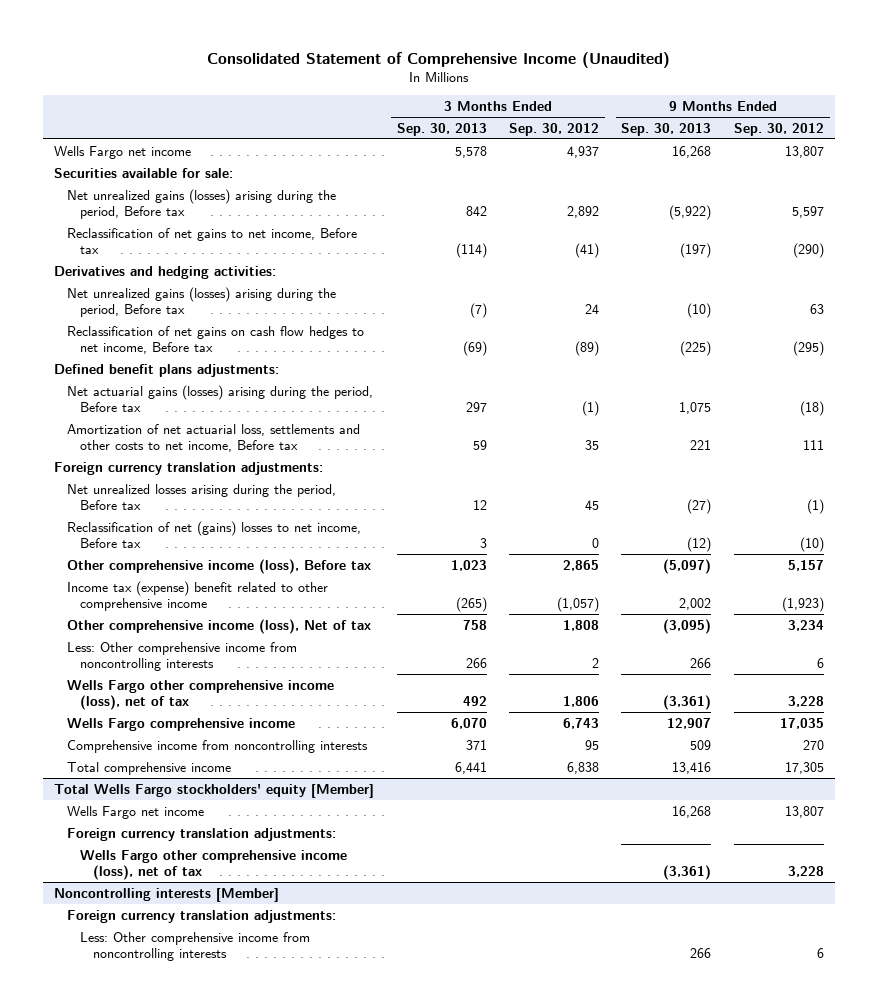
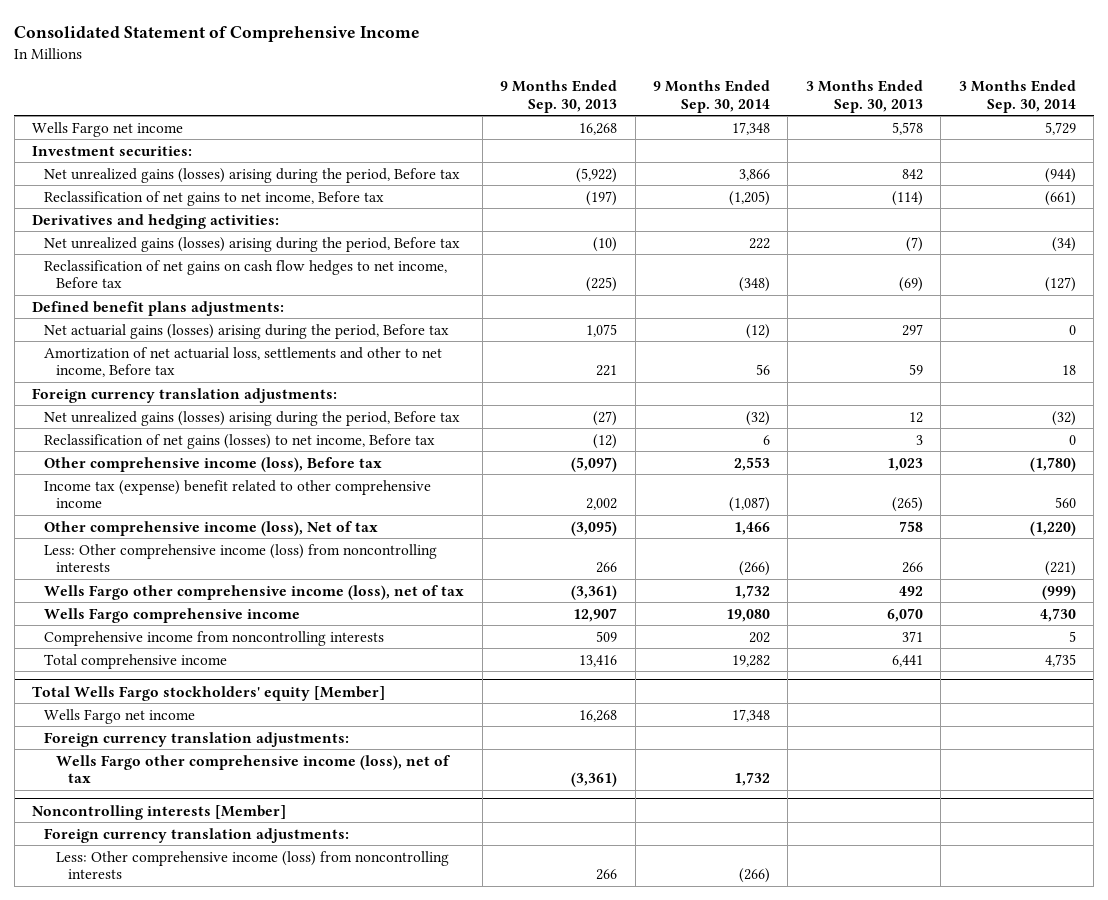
- Consolidated Statement of Comprehensive Income (Unaudited)
+ Consolidated Statement of Comprehensive Income
- | 3 Months Ended Sep. 30, 2013 | 3 Months Ended Sep. 30, 2012 | 9 Months Ended Sep. 30, 2013 | 9 Months Ended Sep. 30, 2012
+ | 9 Months Ended Sep. 30, 2013 | 9 Months Ended Sep. 30, 2014 | 3 Months Ended Sep. 30, 2013 | 3 Months Ended Sep. 30, 2014
- Securities available for sale:
+ Investment securities:
- Amortization of net actuarial loss, settlements and other costs to net income, Before tax | 59 | 35 | 221 | 111
+ Amortization of net actuarial loss, settlements and other to net income, Before tax | 221 | 56 | 59 | 18
- Net unrealized losses arising during the period, Before tax | 12 | 45 | (27) | (1)
- Reclassification of net (gains) losses to net income, Before tax | 3 | 0 | (12) | (10)
+ Net unrealized gains (losses) arising during the period, Before tax | (27) | (32) | 12 | (32)
+ Reclassification of net gains (losses) to net income, Before tax | (12) | 6 | 3 | 0
- Less: Other comprehensive income from noncontrolling interests | 266 | 2 | 266 | 6
+ Less: Other comprehensive income (loss) from noncontrolling interests | 266 | (266) | 266 | (221)
@ Noncontrolling interests [Member]
- Less: Other comprehensive income from noncontrolling interests | | | 266 | 6
+ Less: Other comprehensive income (loss) from noncontrolling interests | 266 | (266) | |

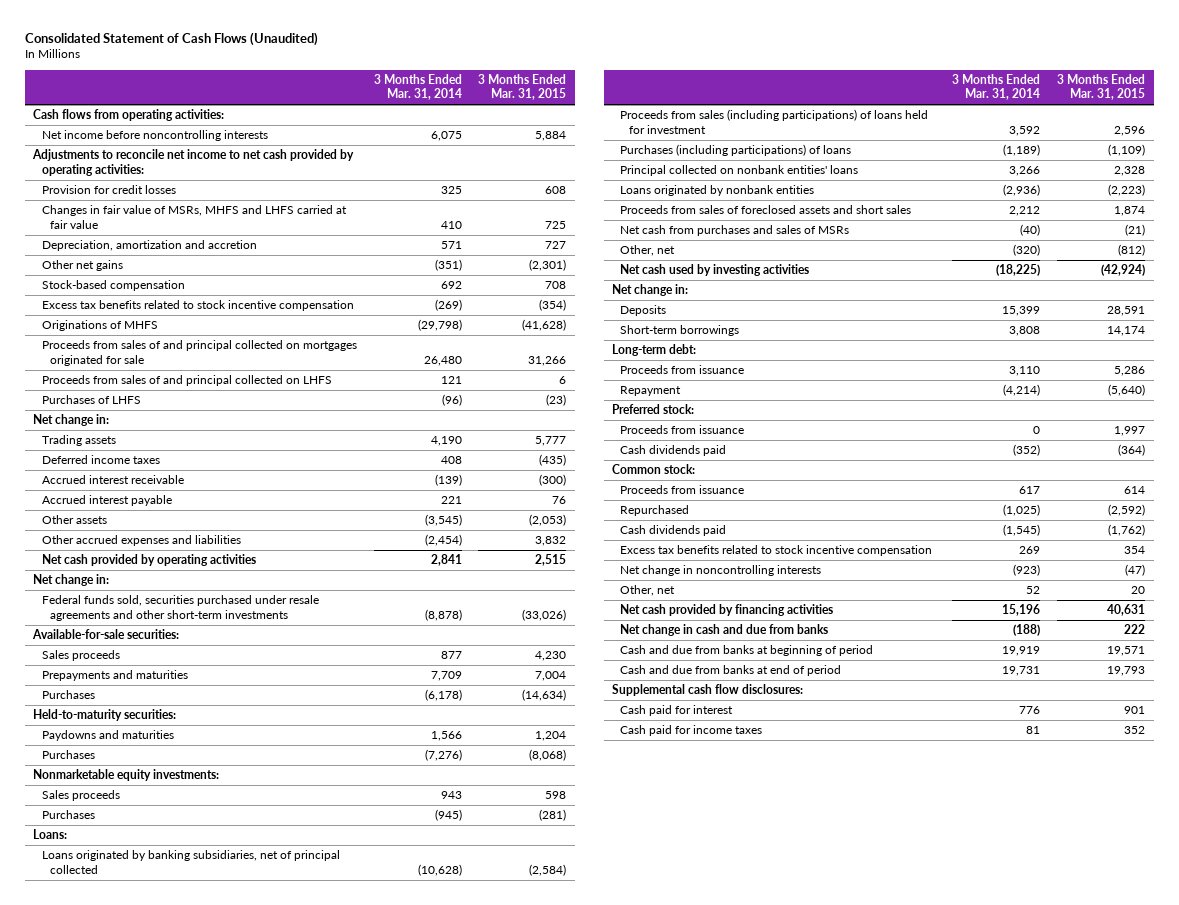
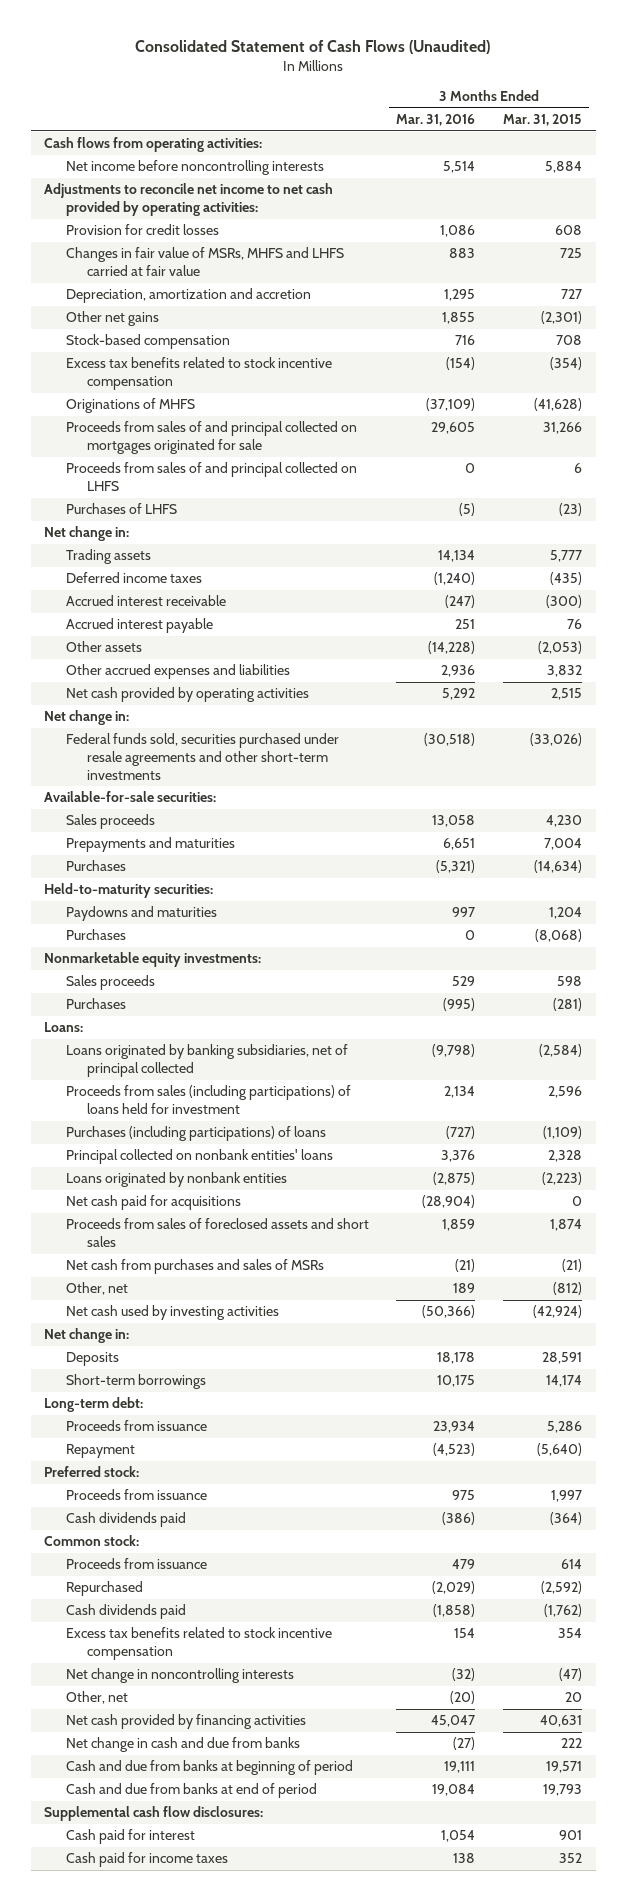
- | 3 Months Ended Mar. 31, 2014 | 3 Months Ended Mar. 31, 2015
+ | 3 Months Ended Mar. 31, 2016 | 3 Months Ended Mar. 31, 2015
+ Net cash paid for acquisitions | (28,904) | 0

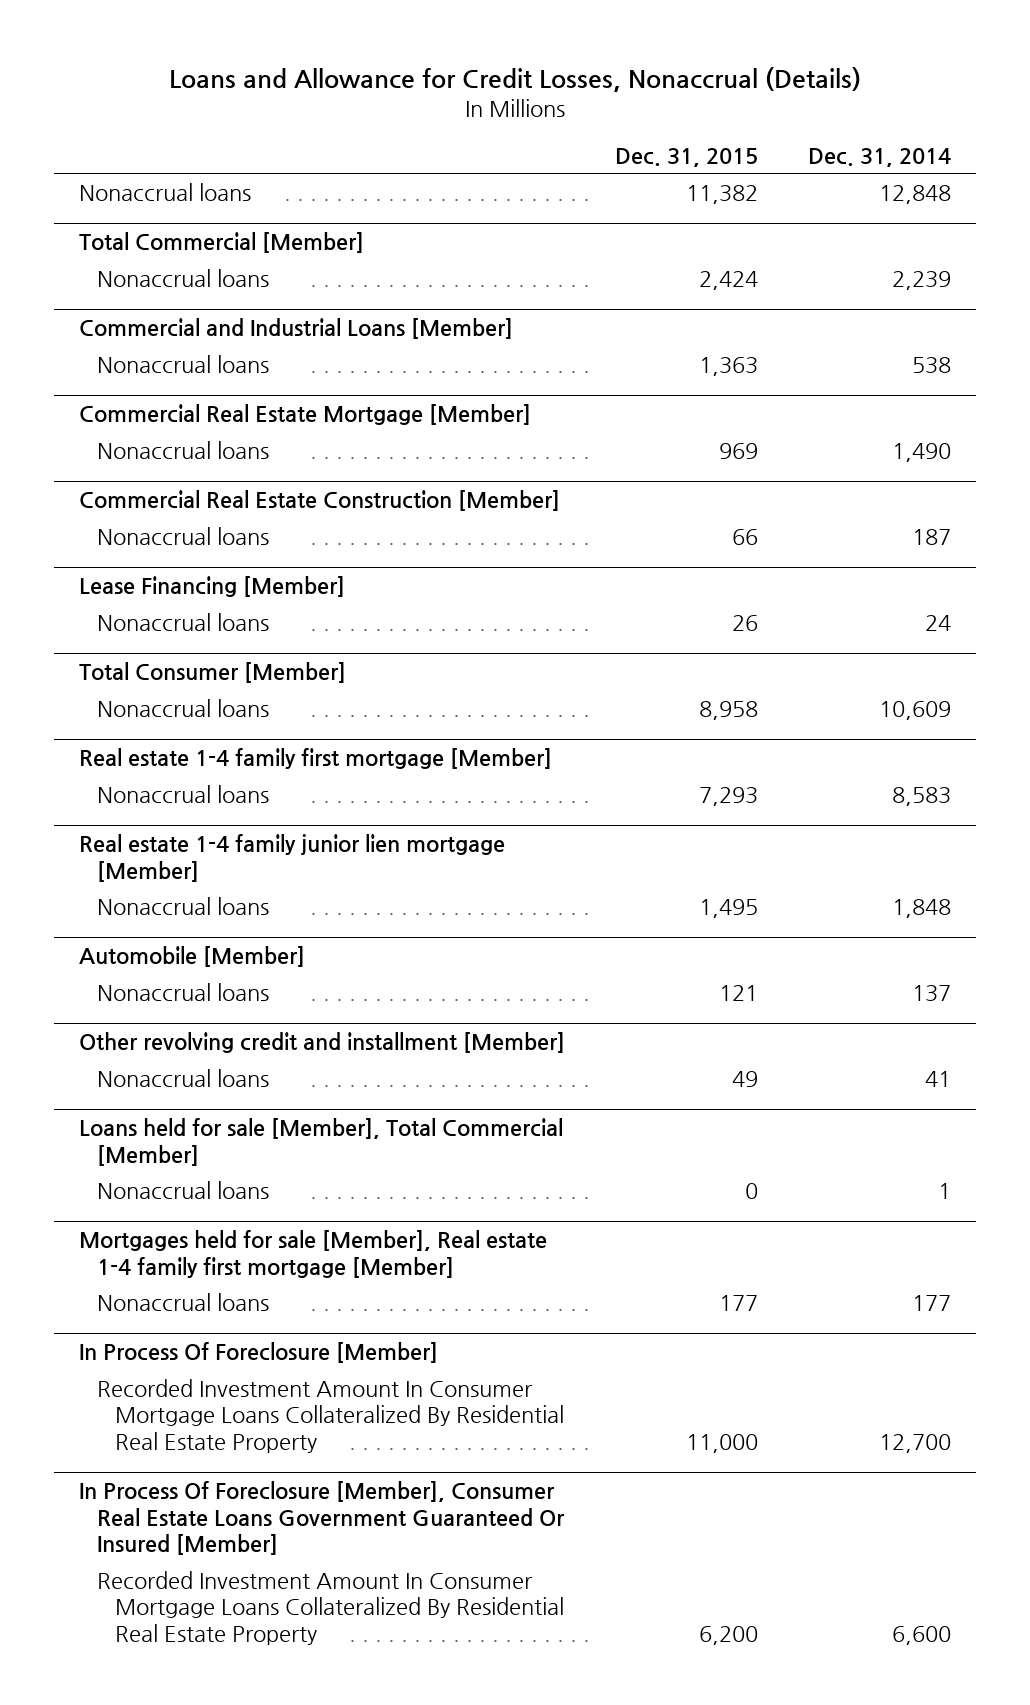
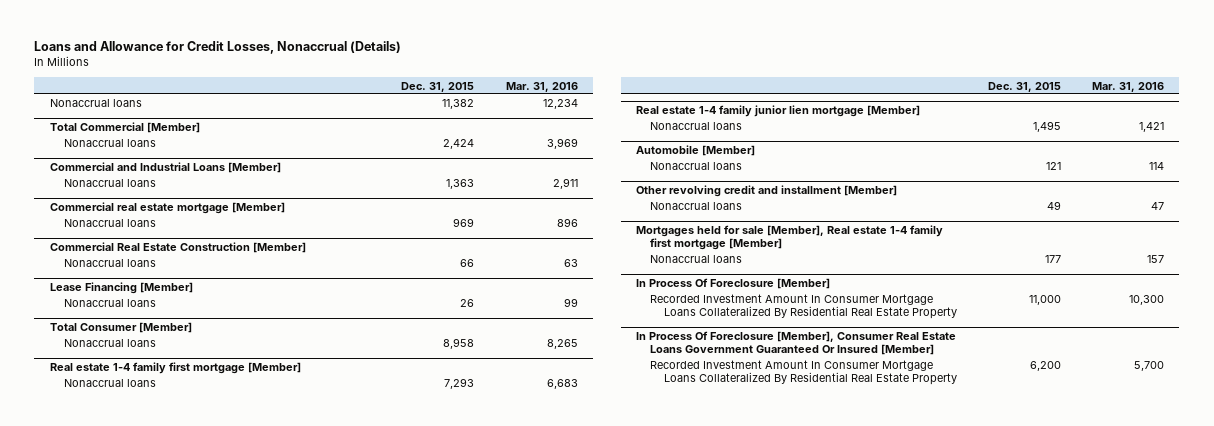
- | Dec. 31, 2015 | Dec. 31, 2014
+ | Dec. 31, 2015 | Mar. 31, 2016
- Commercial Real Estate Mortgage [Member]
+ Commercial real estate mortgage [Member]
- Loans held for sale [Member], Total Commercial [Member]
- Nonaccrual loans | 0 | 1

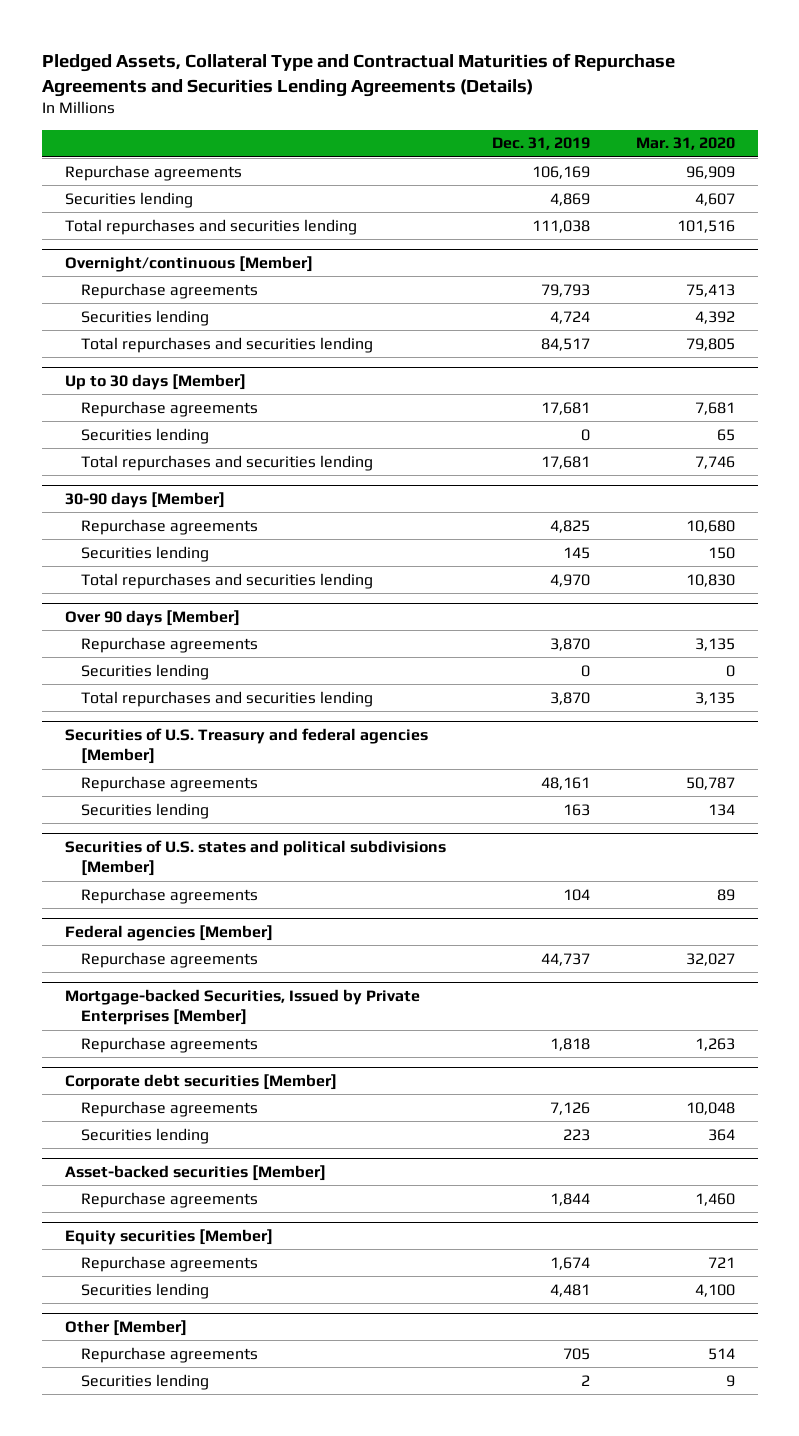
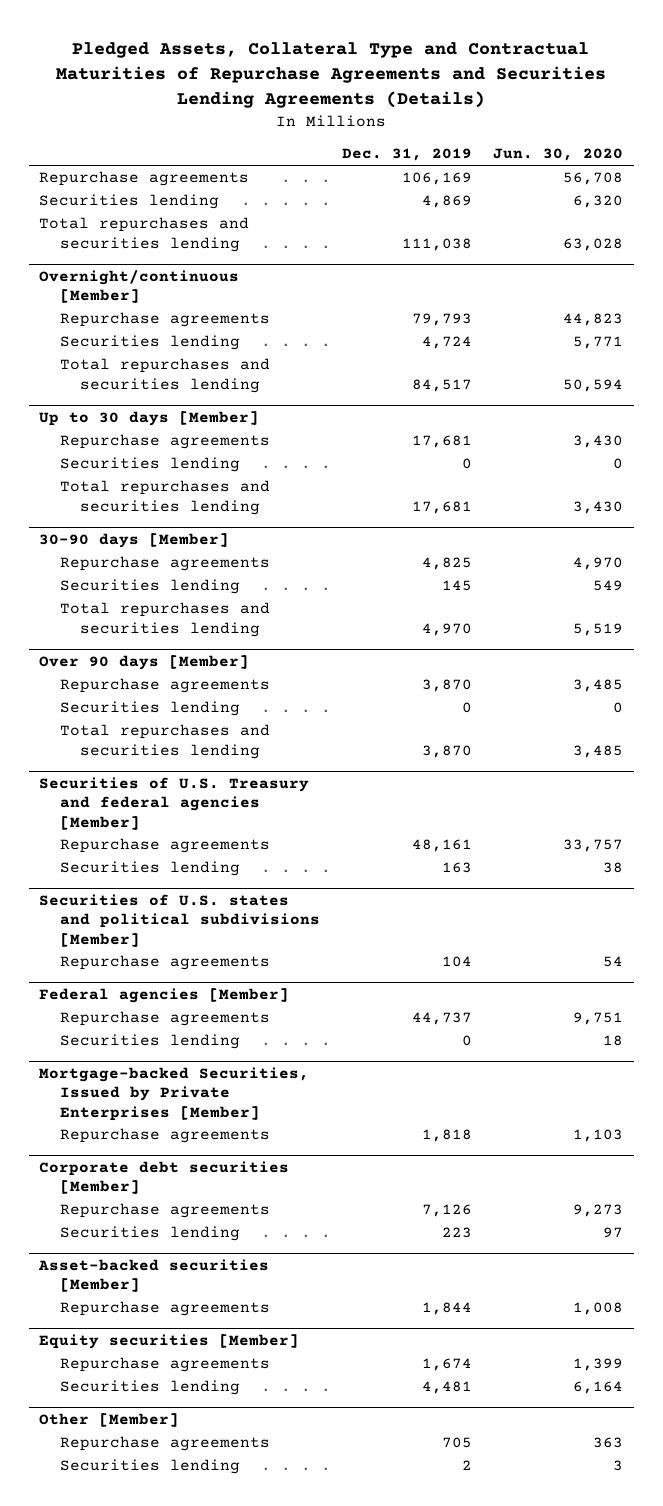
- | Dec. 31, 2019 | Mar. 31, 2020
+ | Dec. 31, 2019 | Jun. 30, 2020
@ Federal agencies [Member]
+ Securities lending | 0 | 18

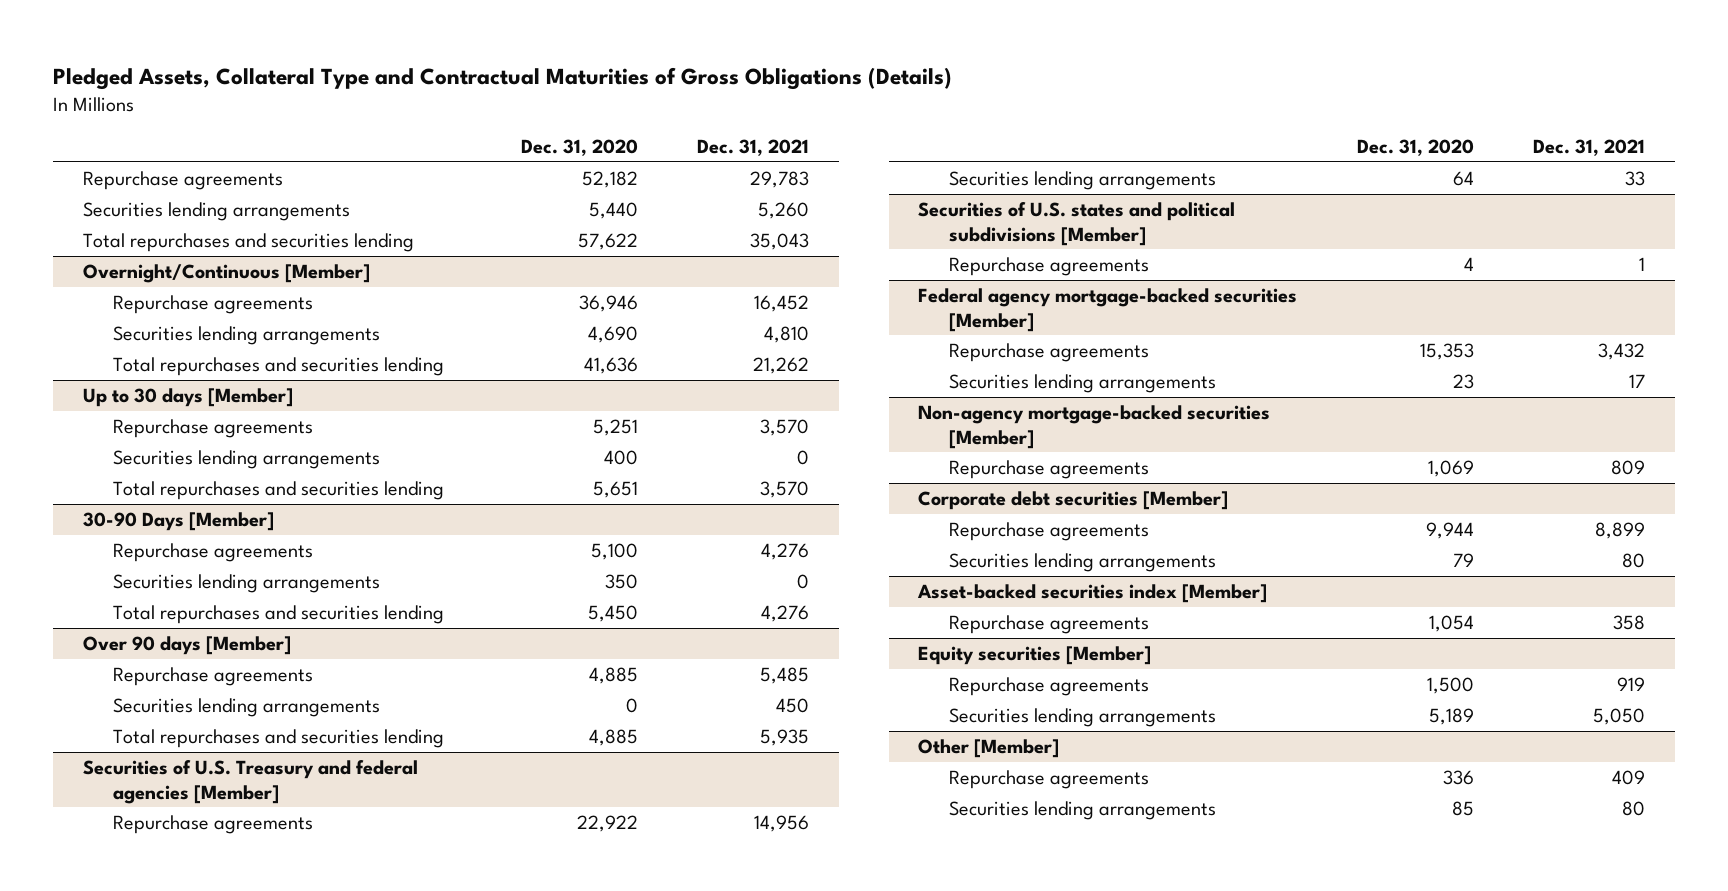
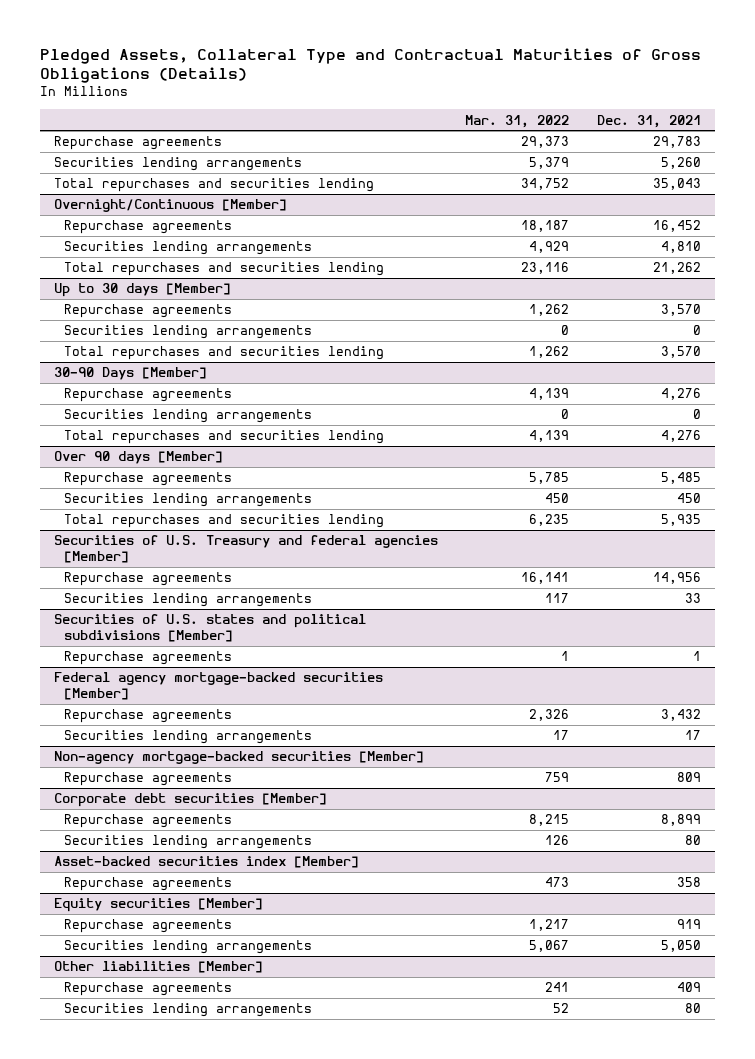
- | Dec. 31, 2020 | Dec. 31, 2021
+ | Mar. 31, 2022 | Dec. 31, 2021
- Other [Member]
+ Other liabilities [Member]

